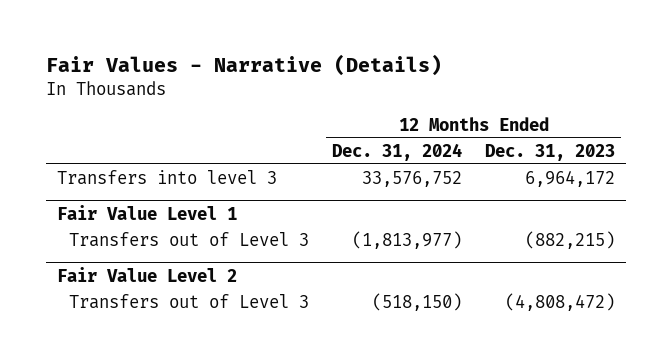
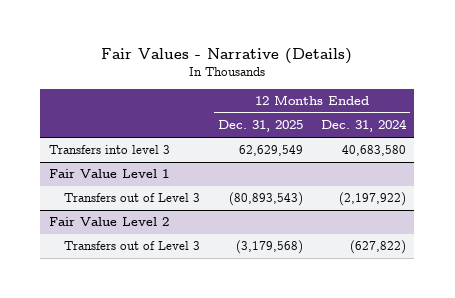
- | 12 Months Ended Dec. 31, 2024 | 12 Months Ended Dec. 31, 2023
+ | 12 Months Ended Dec. 31, 2025 | 12 Months Ended Dec. 31, 2024
- Transfers into level 3 | 33,576,752 | 6,964,172
+ Transfers into level 3 | 62,629,549 | 40,683,580
@ Fair Value Level 1
- Transfers out of Level 3 | (1,813,977) | (882,215)
+ Transfers out of Level 3 | (80,893,543) | (2,197,922)
@ Fair Value Level 2
- Transfers out of Level 3 | (518,150) | (4,808,472)
+ Transfers out of Level 3 | (3,179,568) | (627,822)

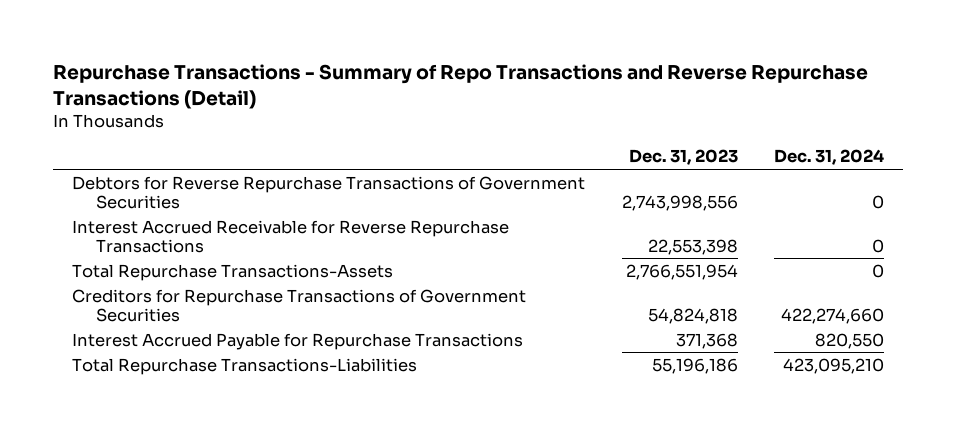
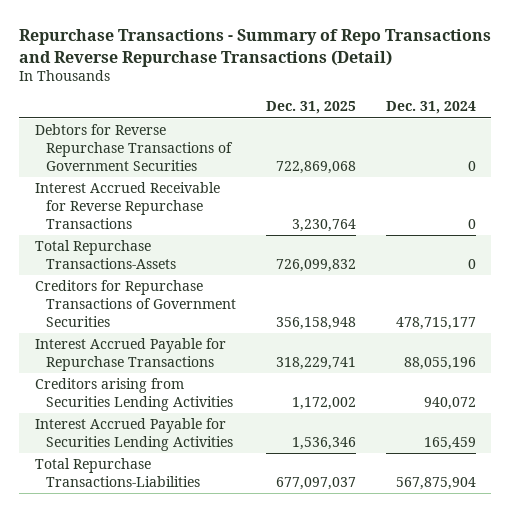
- | Dec. 31, 2023 | Dec. 31, 2024
+ | Dec. 31, 2025 | Dec. 31, 2024
- Creditors for Repurchase Transactions of Government Securities | 54,824,818 | 422,274,660
- Interest Accrued Payable for Repurchase Transactions | 371,368 | 820,550
- Total Repurchase Transactions-Liabilities | 55,196,186 | 423,095,210
+ Creditors for Repurchase Transactions of Government Securities | 356,158,948 | 478,715,177
+ Interest Accrued Payable for Repurchase Transactions | 318,229,741 | 88,055,196
+ Creditors arising from Securities Lending Activities | 1,172,002 | 940,072
+ Interest Accrued Payable for Securities Lending Activities | 1,536,346 | 165,459
+ Total Repurchase Transactions-Liabilities | 677,097,037 | 567,875,904

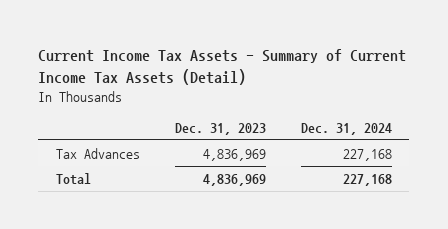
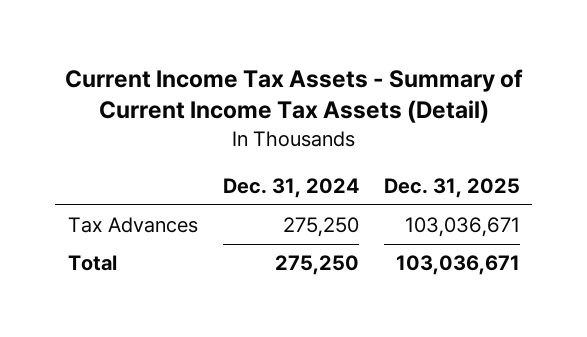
- | Dec. 31, 2023 | Dec. 31, 2024
+ | Dec. 31, 2024 | Dec. 31, 2025
- Tax Advances | 4,836,969 | 227,168
- Total | 4,836,969 | 227,168
+ Tax Advances | 275,250 | 103,036,671
+ Total | 275,250 | 103,036,671

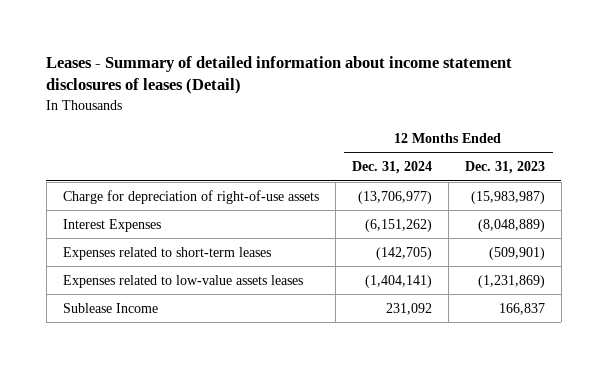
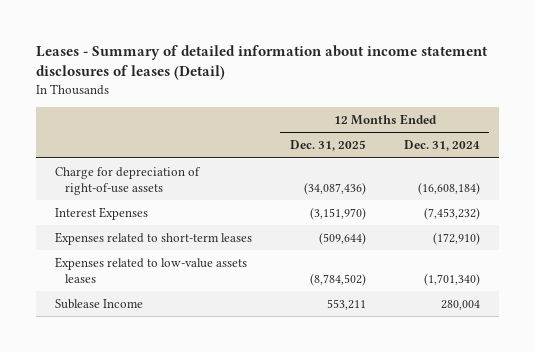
- | 12 Months Ended Dec. 31, 2024 | 12 Months Ended Dec. 31, 2023
+ | 12 Months Ended Dec. 31, 2025 | 12 Months Ended Dec. 31, 2024
- Charge for depreciation of right-of-use assets | (13,706,977) | (15,983,987)
- Interest Expenses | (6,151,262) | (8,048,889)
- Expenses related to short-term leases | (142,705) | (509,901)
- Expenses related to low-value assets leases | (1,404,141) | (1,231,869)
- Sublease Income | 231,092 | 166,837
+ Charge for depreciation of right-of-use assets | (34,087,436) | (16,608,184)
+ Interest Expenses | (3,151,970) | (7,453,232)
+ Expenses related to short-term leases | (509,644) | (172,910)
+ Expenses related to low-value assets leases | (8,784,502) | (1,701,340)
+ Sublease Income | 553,211 | 280,004

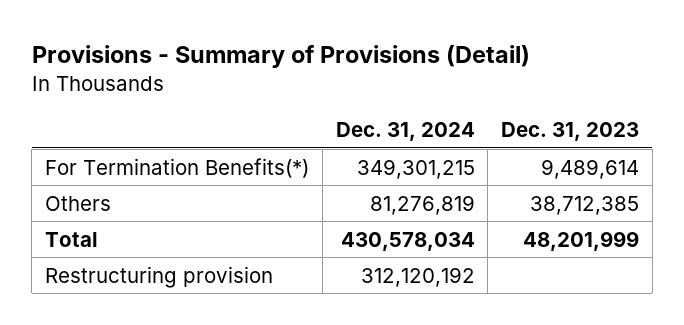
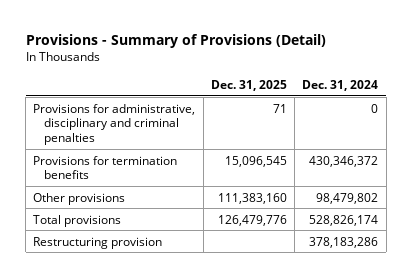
- | Dec. 31, 2024 | Dec. 31, 2023
+ | Dec. 31, 2025 | Dec. 31, 2024
- For Termination Benefits(*) | 349,301,215 | 9,489,614
- Others | 81,276,819 | 38,712,385
- Total | 430,578,034 | 48,201,999
- Restructuring provision | 312,120,192 |
+ Provisions for administrative, disciplinary and criminal penalties | 71 | 0
+ Provisions for termination benefits | 15,096,545 | 430,346,372
+ Other provisions | 111,383,160 | 98,479,802
+ Total provisions | 126,479,776 | 528,826,174
+ Restructuring provision | | 378,183,286

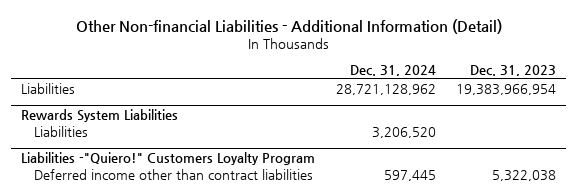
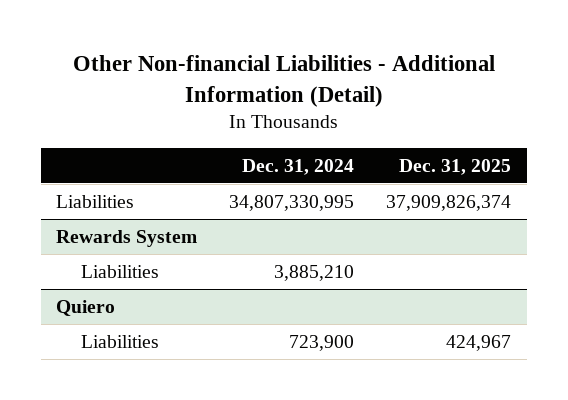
- | Dec. 31, 2024 | Dec. 31, 2023
+ | Dec. 31, 2024 | Dec. 31, 2025
- Liabilities | 28,721,128,962 | 19,383,966,954
- Rewards System Liabilities
- Liabilities | 3,206,520 |
- Liabilities -"Quiero!" Customers Loyalty Program
- Deferred income other than contract liabilities | 597,445 | 5,322,038
+ Liabilities | 34,807,330,995 | 37,909,826,374
+ Rewards System
+ Liabilities | 3,885,210 |
+ Quiero
+ Liabilities | 723,900 | 424,967

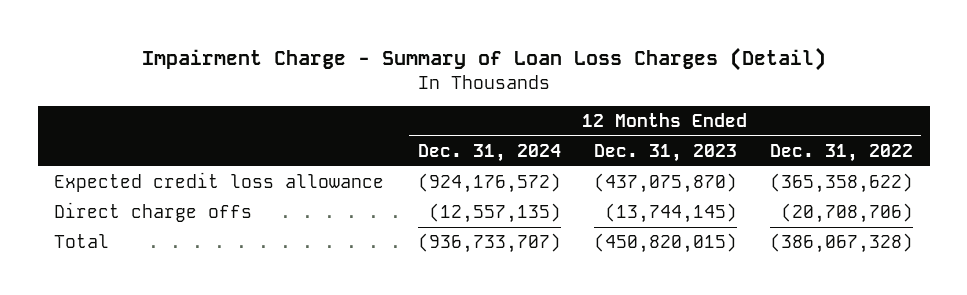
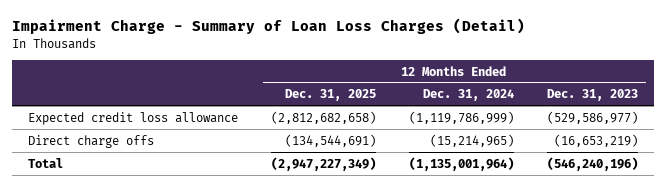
- | 12 Months Ended Dec. 31, 2024 | 12 Months Ended Dec. 31, 2023 | 12 Months Ended Dec. 31, 2022
+ | 12 Months Ended Dec. 31, 2025 | 12 Months Ended Dec. 31, 2024 | 12 Months Ended Dec. 31, 2023
- Expected credit loss allowance | (924,176,572) | (437,075,870) | (365,358,622)
- Direct charge offs | (12,557,135) | (13,744,145) | (20,708,706)
- Total | (936,733,707) | (450,820,015) | (386,067,328)
+ Expected credit loss allowance | (2,812,682,658) | (1,119,786,999) | (529,586,977)
+ Direct charge offs | (134,544,691) | (15,214,965) | (16,653,219)
+ Total | (2,947,227,349) | (1,135,001,964) | (546,240,196)

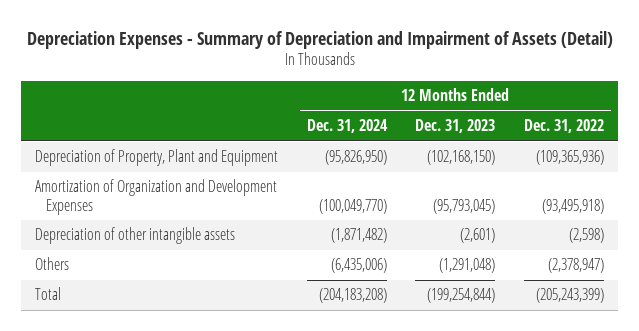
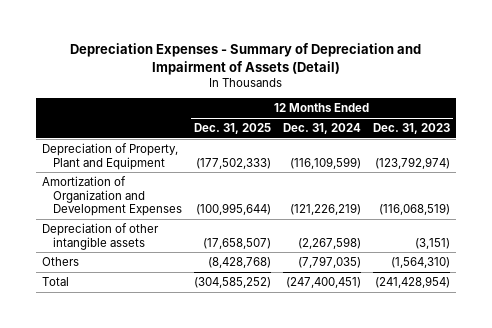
- | 12 Months Ended Dec. 31, 2024 | 12 Months Ended Dec. 31, 2023 | 12 Months Ended Dec. 31, 2022
+ | 12 Months Ended Dec. 31, 2025 | 12 Months Ended Dec. 31, 2024 | 12 Months Ended Dec. 31, 2023
- Depreciation of Property, Plant and Equipment | (95,826,950) | (102,168,150) | (109,365,936)
- Amortization of Organization and Development Expenses | (100,049,770) | (95,793,045) | (93,495,918)
- Depreciation of other intangible assets | (1,871,482) | (2,601) | (2,598)
- Others | (6,435,006) | (1,291,048) | (2,378,947)
- Total | (204,183,208) | (199,254,844) | (205,243,399)
+ Depreciation of Property, Plant and Equipment | (177,502,333) | (116,109,599) | (123,792,974)
+ Amortization of Organization and Development Expenses | (100,995,644) | (121,226,219) | (116,068,519)
+ Depreciation of other intangible assets | (17,658,507) | (2,267,598) | (3,151)
+ Others | (8,428,768) | (7,797,035) | (1,564,310)
+ Total | (304,585,252) | (247,400,451) | (241,428,954)

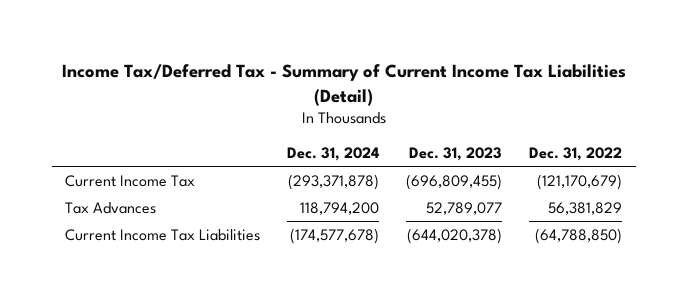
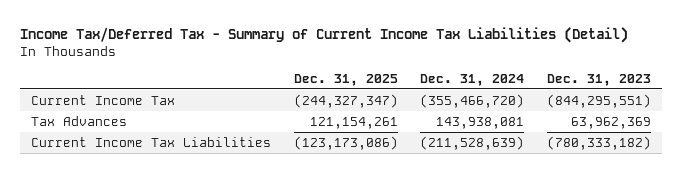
- | Dec. 31, 2024 | Dec. 31, 2023 | Dec. 31, 2022
+ | Dec. 31, 2025 | Dec. 31, 2024 | Dec. 31, 2023
- Current Income Tax | (293,371,878) | (696,809,455) | (121,170,679)
- Tax Advances | 118,794,200 | 52,789,077 | 56,381,829
- Current Income Tax Liabilities | (174,577,678) | (644,020,378) | (64,788,850)
+ Current Income Tax | (244,327,347) | (355,466,720) | (844,295,551)
+ Tax Advances | 121,154,261 | 143,938,081 | 63,962,369
+ Current Income Tax Liabilities | (123,173,086) | (211,528,639) | (780,333,182)

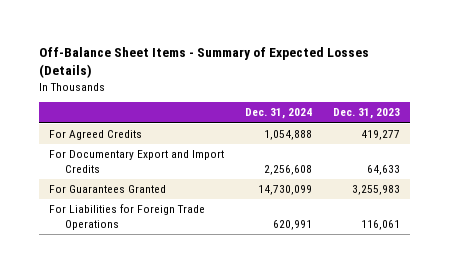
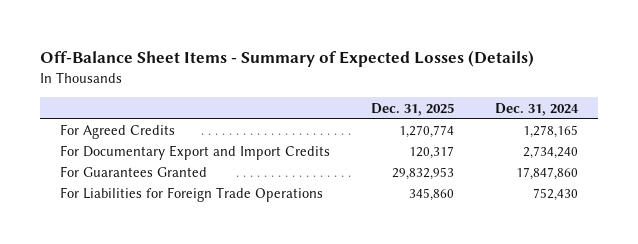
- | Dec. 31, 2024 | Dec. 31, 2023
+ | Dec. 31, 2025 | Dec. 31, 2024
- For Agreed Credits | 1,054,888 | 419,277
- For Documentary Export and Import Credits | 2,256,608 | 64,633
- For Guarantees Granted | 14,730,099 | 3,255,983
- For Liabilities for Foreign Trade Operations | 620,991 | 116,061
+ For Agreed Credits | 1,270,774 | 1,278,165
+ For Documentary Export and Import Credits | 120,317 | 2,734,240
+ For Guarantees Granted | 29,832,953 | 17,847,860
+ For Liabilities for Foreign Trade Operations | 345,860 | 752,430

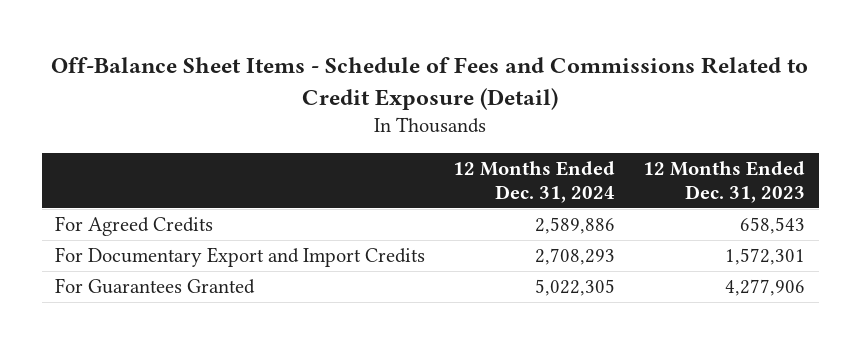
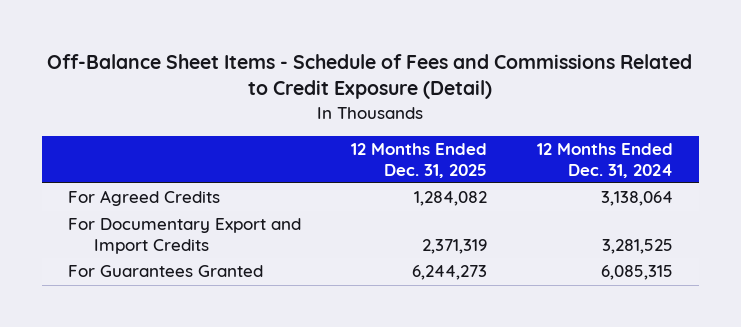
- | 12 Months Ended Dec. 31, 2024 | 12 Months Ended Dec. 31, 2023
+ | 12 Months Ended Dec. 31, 2025 | 12 Months Ended Dec. 31, 2024
- For Agreed Credits | 2,589,886 | 658,543
- For Documentary Export and Import Credits | 2,708,293 | 1,572,301
- For Guarantees Granted | 5,022,305 | 4,277,906
+ For Agreed Credits | 1,284,082 | 3,138,064
+ For Documentary Export and Import Credits | 2,371,319 | 3,281,525
+ For Guarantees Granted | 6,244,273 | 6,085,315

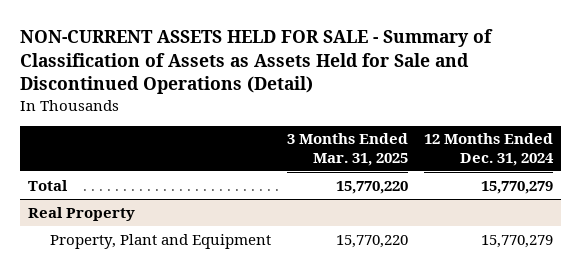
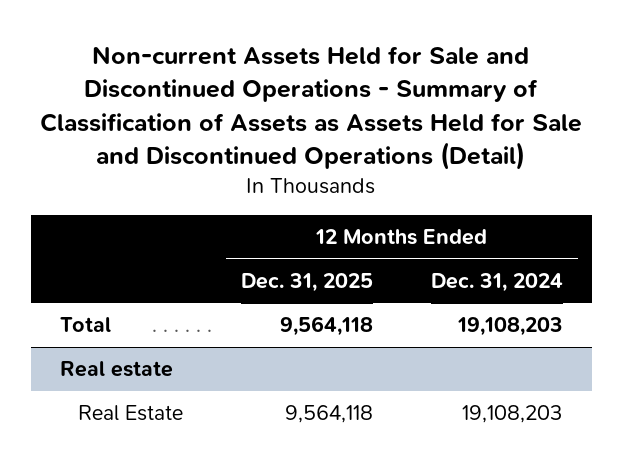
- NON-CURRENT ASSETS HELD FOR SALE - Summary of Classification of Assets as Assets Held for Sale and Discontinued Operations (Detail)
+ Non-current Assets Held for Sale and Discontinued Operations - Summary of Classification of Assets as Assets Held for Sale and Discontinued Operations (Detail)
- | 3 Months Ended Mar. 31, 2025 | 12 Months Ended Dec. 31, 2024
+ | 12 Months Ended Dec. 31, 2025 | 12 Months Ended Dec. 31, 2024
- Total | 15,770,220 | 15,770,279
- Real Property
- Property, Plant and Equipment | 15,770,220 | 15,770,279
+ Total | 9,564,118 | 19,108,203
+ Real estate
+ Real Estate | 9,564,118 | 19,108,203

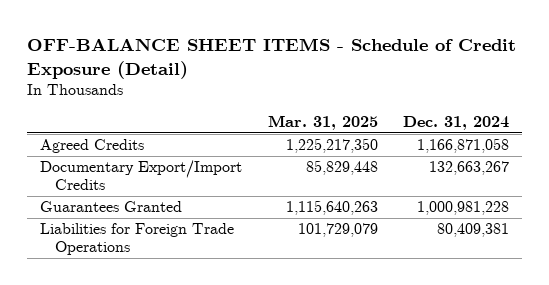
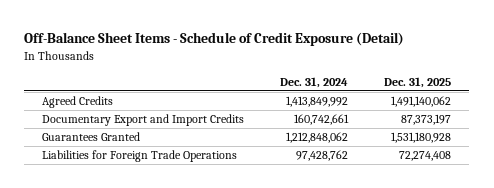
- OFF-BALANCE SHEET ITEMS - Schedule of Credit Exposure (Detail)
+ Off-Balance Sheet Items - Schedule of Credit Exposure (Detail)
- | Mar. 31, 2025 | Dec. 31, 2024
+ | Dec. 31, 2024 | Dec. 31, 2025
- Agreed Credits | 1,225,217,350 | 1,166,871,058
- Documentary Export/Import Credits | 85,829,448 | 132,663,267
- Guarantees Granted | 1,115,640,263 | 1,000,981,228
- Liabilities for Foreign Trade Operations | 101,729,079 | 80,409,381
+ Agreed Credits | 1,413,849,992 | 1,491,140,062
+ Documentary Export and Import Credits | 160,742,661 | 87,373,197
+ Guarantees Granted | 1,212,848,062 | 1,531,180,928
+ Liabilities for Foreign Trade Operations | 97,428,762 | 72,274,408

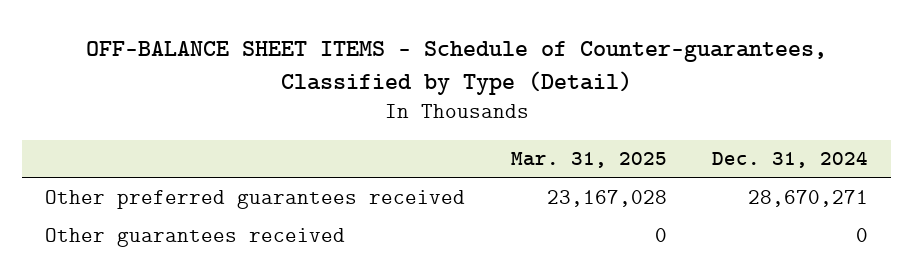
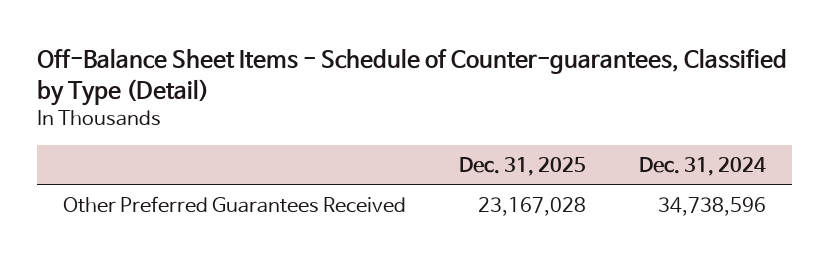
- OFF-BALANCE SHEET ITEMS - Schedule of Counter-guarantees, Classified by Type (Detail)
+ Off-Balance Sheet Items - Schedule of Counter-guarantees, Classified by Type (Detail)
- | Mar. 31, 2025 | Dec. 31, 2024
+ | Dec. 31, 2025 | Dec. 31, 2024
- Other preferred guarantees received | 23,167,028 | 28,670,271
- Other guarantees received | 0 | 0
+ Other Preferred Guarantees Received | 23,167,028 | 34,738,596

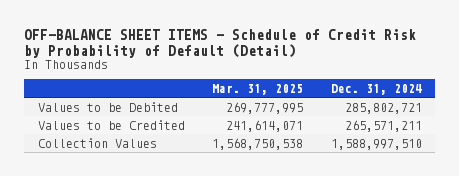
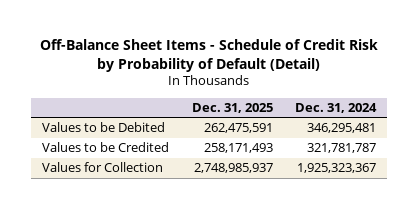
- OFF-BALANCE SHEET ITEMS - Schedule of Credit Risk by Probability of Default (Detail)
+ Off-Balance Sheet Items - Schedule of Credit Risk by Probability of Default (Detail)
- | Mar. 31, 2025 | Dec. 31, 2024
+ | Dec. 31, 2025 | Dec. 31, 2024
- Values to be Debited | 269,777,995 | 285,802,721
- Values to be Credited | 241,614,071 | 265,571,211
- Collection Values | 1,568,750,538 | 1,588,997,510
+ Values to be Debited | 262,475,591 | 346,295,481
+ Values to be Credited | 258,171,493 | 321,781,787
+ Values for Collection | 2,748,985,937 | 1,925,323,367

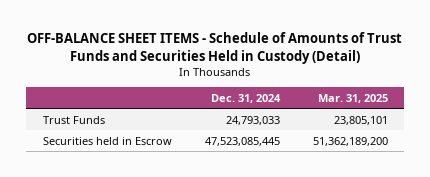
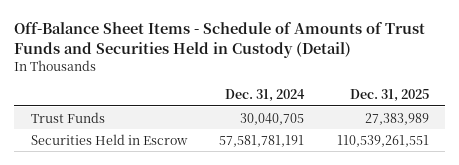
- OFF-BALANCE SHEET ITEMS - Schedule of Amounts of Trust Funds and Securities Held in Custody (Detail)
+ Off-Balance Sheet Items - Schedule of Amounts of Trust Funds and Securities Held in Custody (Detail)
- | Dec. 31, 2024 | Mar. 31, 2025
+ | Dec. 31, 2024 | Dec. 31, 2025
- Trust Funds | 24,793,033 | 23,805,101
- Securities held in Escrow | 47,523,085,445 | 51,362,189,200
+ Trust Funds | 30,040,705 | 27,383,989
+ Securities Held in Escrow | 57,581,781,191 | 110,539,261,551

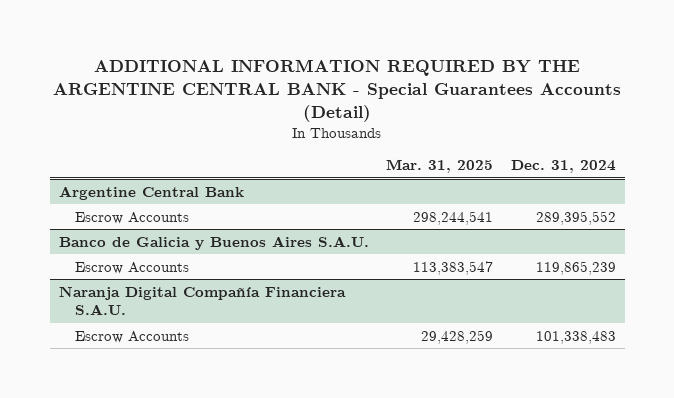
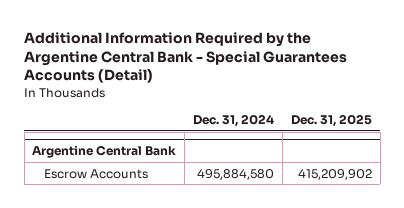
- ADDITIONAL INFORMATION REQUIRED BY THE ARGENTINE CENTRAL BANK - Special Guarantees Accounts (Detail)
+ Additional Information Required by the Argentine Central Bank - Special Guarantees Accounts (Detail)
- | Mar. 31, 2025 | Dec. 31, 2024
+ | Dec. 31, 2024 | Dec. 31, 2025
@ Argentine Central Bank
- Escrow Accounts | 298,244,541 | 289,395,552
- Banco de Galicia y Buenos Aires S.A.U.
- Escrow Accounts | 113,383,547 | 119,865,239
- Naranja Digital Compañía Financiera S.A.U.
- Escrow Accounts | 29,428,259 | 101,338,483
@ Argentine Central Bank
+ Escrow Accounts | 495,884,580 | 415,209,902

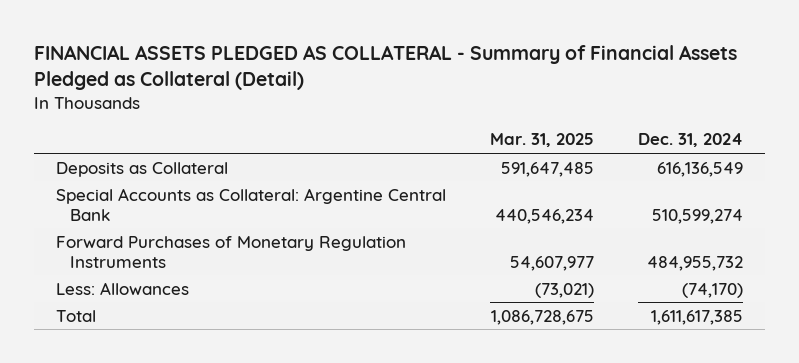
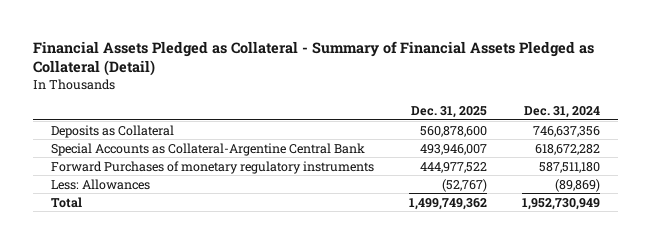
- FINANCIAL ASSETS PLEDGED AS COLLATERAL - Summary of Financial Assets Pledged as Collateral (Detail)
+ Financial Assets Pledged as Collateral - Summary of Financial Assets Pledged as Collateral (Detail)
- | Mar. 31, 2025 | Dec. 31, 2024
+ | Dec. 31, 2025 | Dec. 31, 2024
- Deposits as Collateral | 591,647,485 | 616,136,549
- Special Accounts as Collateral: Argentine Central Bank | 440,546,234 | 510,599,274
- Forward Purchases of Monetary Regulation Instruments | 54,607,977 | 484,955,732
- Less: Allowances | (73,021) | (74,170)
- Total | 1,086,728,675 | 1,611,617,385
+ Deposits as Collateral | 560,878,600 | 746,637,356
+ Special Accounts as Collateral-Argentine Central Bank | 493,946,007 | 618,672,282
+ Forward Purchases of monetary regulatory instruments | 444,977,522 | 587,511,180
+ Less: Allowances | (52,767) | (89,869)
+ Total | 1,499,749,362 | 1,952,730,949

